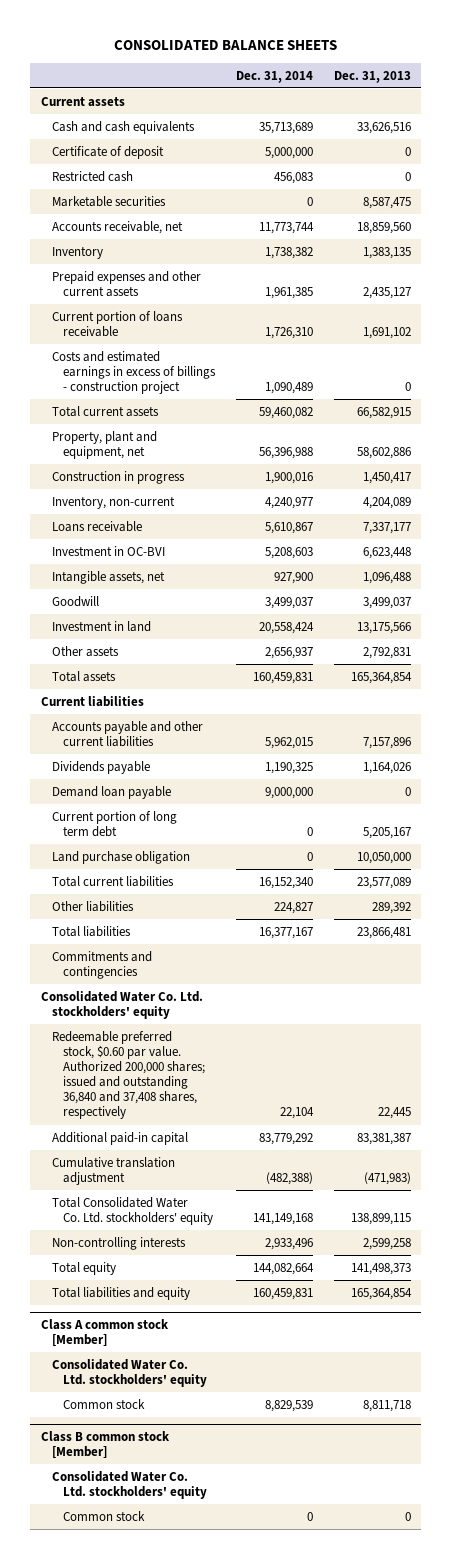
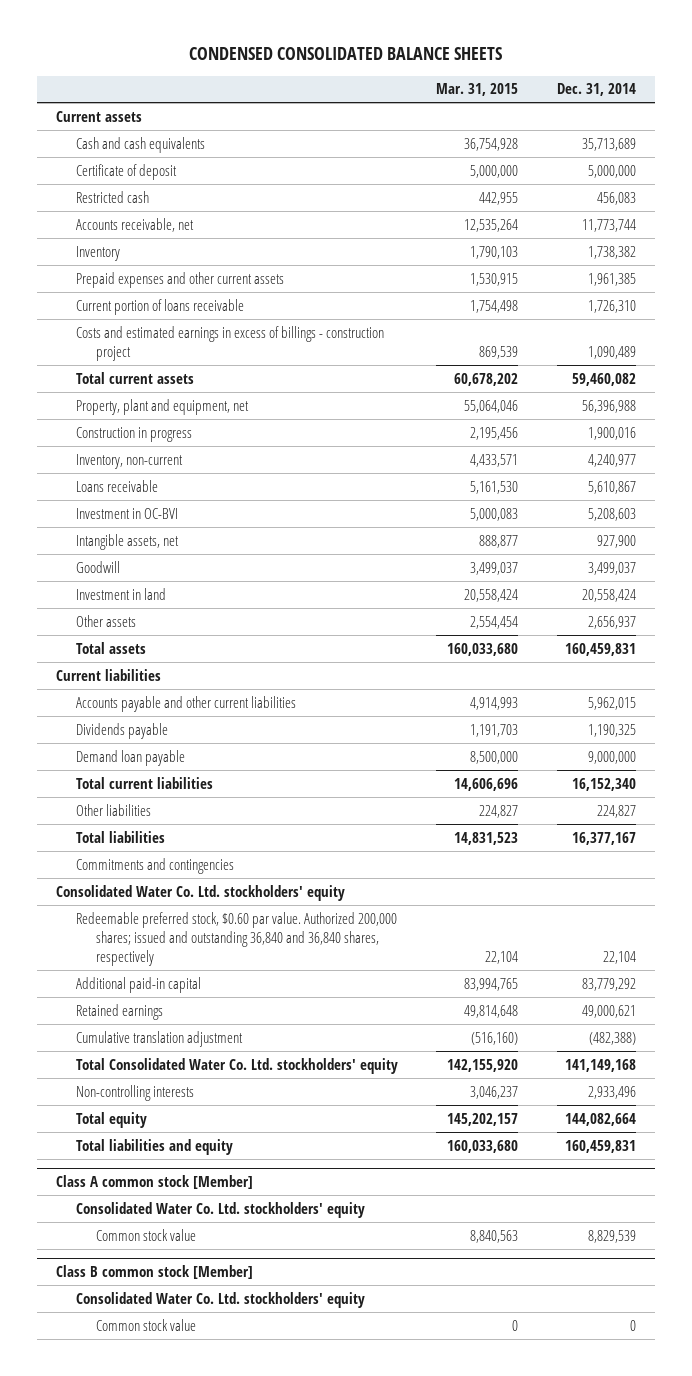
- CONSOLIDATED BALANCE SHEETS
+ CONDENSED CONSOLIDATED BALANCE SHEETS
- | Dec. 31, 2014 | Dec. 31, 2013
+ | Mar. 31, 2015 | Dec. 31, 2014
- Marketable securities | 0 | 8,587,475
- Current portion of long term debt | 0 | 5,205,167
- Land purchase obligation | 0 | 10,050,000
- Redeemable preferred stock, $0.60 par value. Authorized 200,000 shares; issued and outstanding 36,840 and 37,408 shares, respectively | 22,104 | 22,445
+ Redeemable preferred stock, $0.60 par value. Authorized 200,000 shares; issued and outstanding 36,840 and 36,840 shares, respectively | 22,104 | 22,104
+ Retained earnings | 49,814,648 | 49,000,621
@ Class A common stock [Member]
- Common stock | 8,829,539 | 8,811,718
+ Common stock value | 8,840,563 | 8,829,539
@ Class B common stock [Member]
- Common stock | 0 | 0
+ Common stock value | 0 | 0

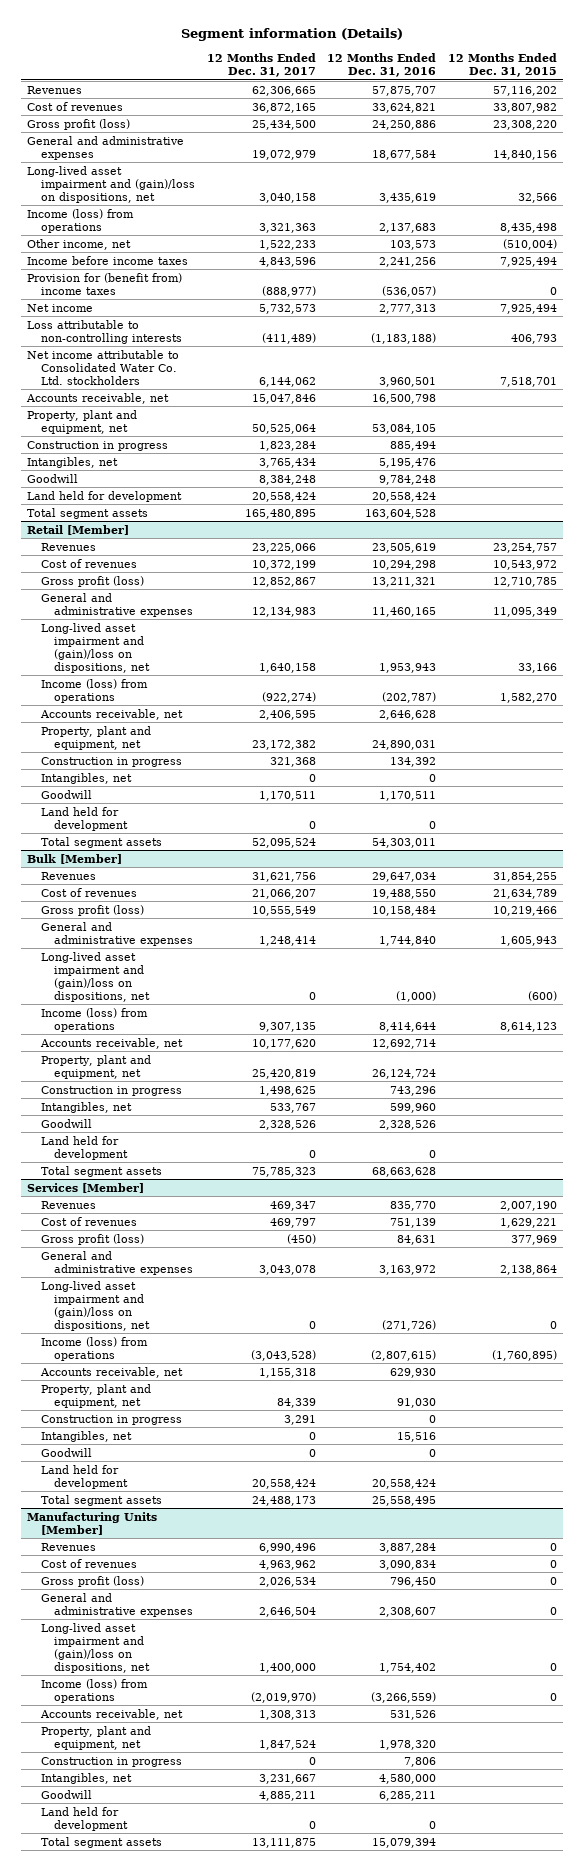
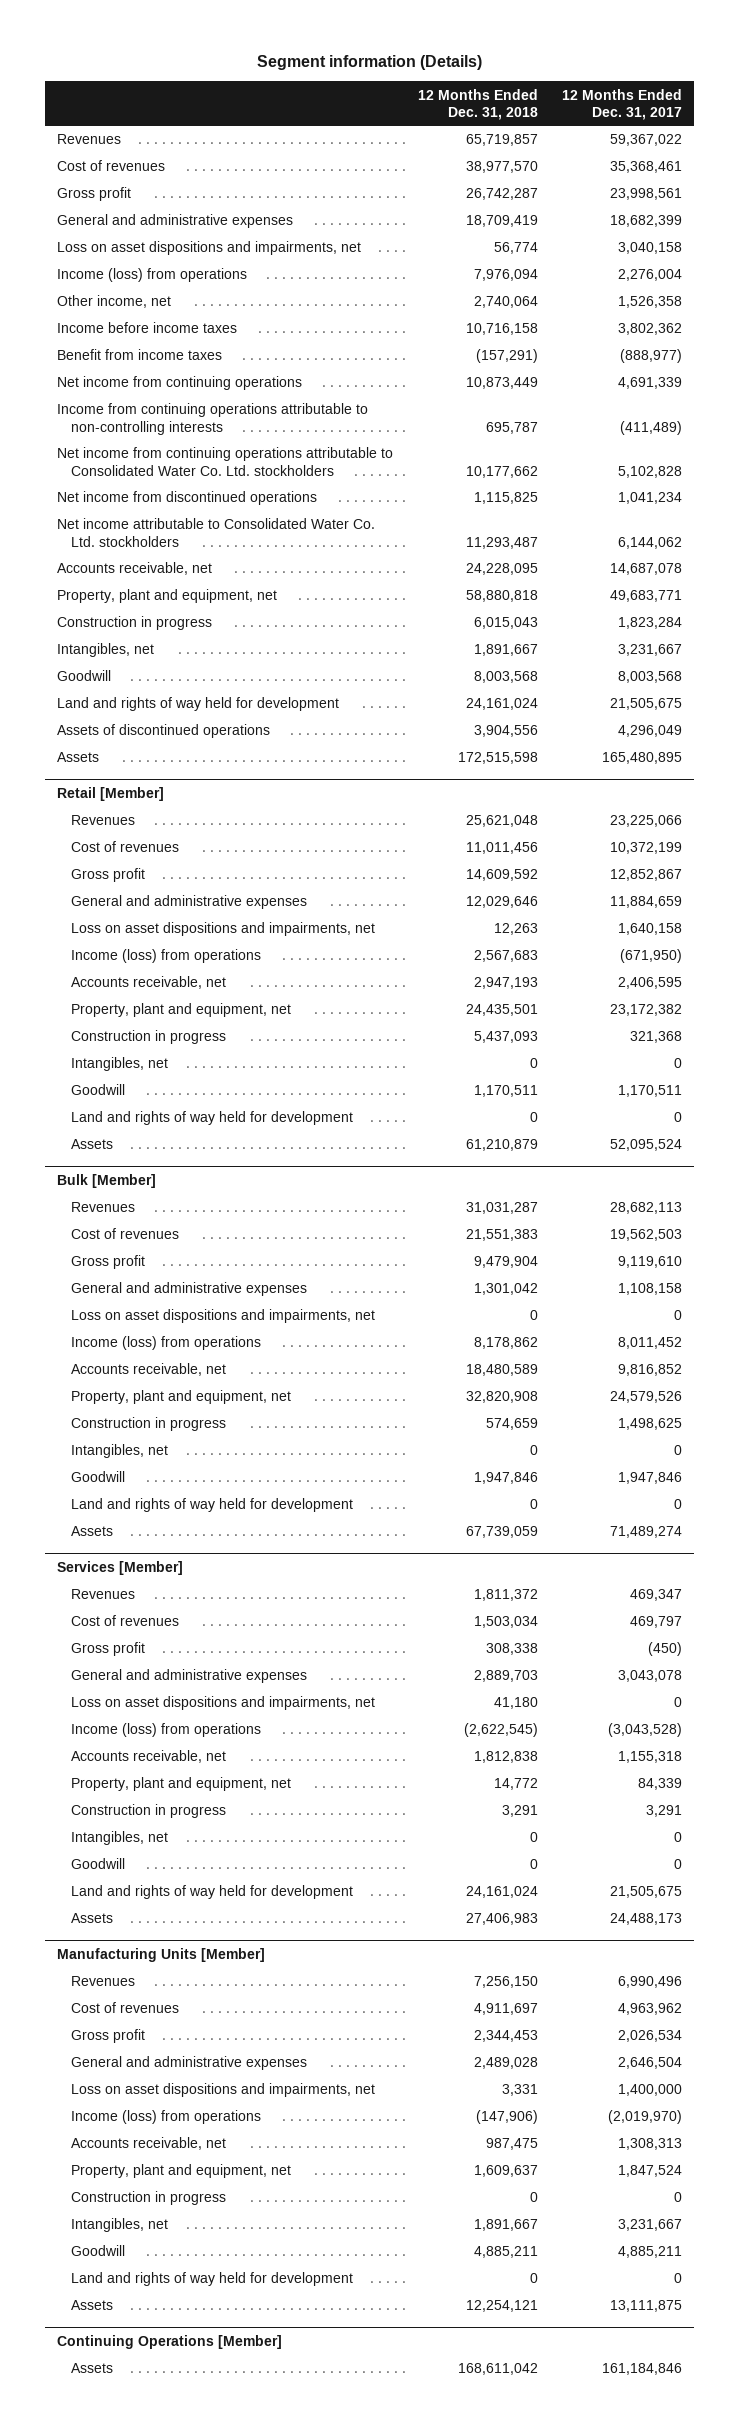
- | 12 Months Ended Dec. 31, 2017 | 12 Months Ended Dec. 31, 2016 | 12 Months Ended Dec. 31, 2015
+ | 12 Months Ended Dec. 31, 2018 | 12 Months Ended Dec. 31, 2017
- Revenues | 62,306,665 | 57,875,707 | 57,116,202
- Cost of revenues | 36,872,165 | 33,624,821 | 33,807,982
- Gross profit (loss) | 25,434,500 | 24,250,886 | 23,308,220
- General and administrative expenses | 19,072,979 | 18,677,584 | 14,840,156
- Long-lived asset impairment and (gain)/loss on dispositions, net | 3,040,158 | 3,435,619 | 32,566
- Income (loss) from operations | 3,321,363 | 2,137,683 | 8,435,498
- Other income, net | 1,522,233 | 103,573 | (510,004)
- Income before income taxes | 4,843,596 | 2,241,256 | 7,925,494
- Provision for (benefit from) income taxes | (888,977) | (536,057) | 0
- Net income | 5,732,573 | 2,777,313 | 7,925,494
- Loss attributable to non-controlling interests | (411,489) | (1,183,188) | 406,793
+ Revenues | 65,719,857 | 59,367,022
+ Cost of revenues | 38,977,570 | 35,368,461
+ Gross profit | 26,742,287 | 23,998,561
+ General and administrative expenses | 18,709,419 | 18,682,399
+ Loss on asset dispositions and impairments, net | 56,774 | 3,040,158
+ Income (loss) from operations | 7,976,094 | 2,276,004
+ Other income, net | 2,740,064 | 1,526,358
+ Income before income taxes | 10,716,158 | 3,802,362
+ Benefit from income taxes | (157,291) | (888,977)
+ Net income from continuing operations | 10,873,449 | 4,691,339
+ Income from continuing operations attributable to non-controlling interests | 695,787 | (411,489)
+ Net income from continuing operations attributable to Consolidated Water Co. Ltd. stockholders | 10,177,662 | 5,102,828
+ Net income from discontinued operations | 1,115,825 | 1,041,234
- Accounts receivable, net | 15,047,846 | 16,500,798 |
- Property, plant and equipment, net | 50,525,064 | 53,084,105 |
+ Accounts receivable, net | 24,228,095 | 14,687,078
+ Property, plant and equipment, net | 58,880,818 | 49,683,771
- Intangibles, net | 3,765,434 | 5,195,476 |
- Goodwill | 8,384,248 | 9,784,248 |
- Land held for development | 20,558,424 | 20,558,424 |
- Total segment assets | 165,480,895 | 163,604,528 |
+ Intangibles, net | 1,891,667 | 3,231,667
+ Goodwill | 8,003,568 | 8,003,568
+ Land and rights of way held for development | 24,161,024 | 21,505,675
+ Assets of discontinued operations | 3,904,556 | 4,296,049
+ Assets | 172,515,598 | 165,480,895
@ Retail [Member]
- Gross profit (loss) | 12,852,867 | 13,211,321 | 12,710,785
- General and administrative expenses | 12,134,983 | 11,460,165 | 11,095,349
- Long-lived asset impairment and (gain)/loss on dispositions, net | 1,640,158 | 1,953,943 | 33,166
- Income (loss) from operations | (922,274) | (202,787) | 1,582,270
+ Gross profit | 14,609,592 | 12,852,867
+ General and administrative expenses | 12,029,646 | 11,884,659
+ Loss on asset dispositions and impairments, net | 12,263 | 1,640,158
+ Income (loss) from operations | 2,567,683 | (671,950)
- Land held for development | 0 | 0 |
- Total segment assets | 52,095,524 | 54,303,011 |
+ Land and rights of way held for development | 0 | 0
+ Assets | 61,210,879 | 52,095,524
@ Bulk [Member]
- Revenues | 31,621,756 | 29,647,034 | 31,854,255
- Cost of revenues | 21,066,207 | 19,488,550 | 21,634,789
- Gross profit (loss) | 10,555,549 | 10,158,484 | 10,219,466
- General and administrative expenses | 1,248,414 | 1,744,840 | 1,605,943
- Long-lived asset impairment and (gain)/loss on dispositions, net | 0 | (1,000) | (600)
- Income (loss) from operations | 9,307,135 | 8,414,644 | 8,614,123
- Accounts receivable, net | 10,177,620 | 12,692,714 |
- Property, plant and equipment, net | 25,420,819 | 26,124,724 |
+ Revenues | 31,031,287 | 28,682,113
+ Cost of revenues | 21,551,383 | 19,562,503
+ Gross profit | 9,479,904 | 9,119,610
+ General and administrative expenses | 1,301,042 | 1,108,158
+ Loss on asset dispositions and impairments, net | 0 | 0
+ Income (loss) from operations | 8,178,862 | 8,011,452
+ Accounts receivable, net | 18,480,589 | 9,816,852
+ Property, plant and equipment, net | 32,820,908 | 24,579,526
- Intangibles, net | 533,767 | 599,960 |
- Goodwill | 2,328,526 | 2,328,526 |
- Land held for development | 0 | 0 |
- Total segment assets | 75,785,323 | 68,663,628 |
+ Intangibles, net | 0 | 0
+ Goodwill | 1,947,846 | 1,947,846
+ Land and rights of way held for development | 0 | 0
+ Assets | 67,739,059 | 71,489,274
@ Services [Member]
- Gross profit (loss) | (450) | 84,631 | 377,969
+ Gross profit | 308,338 | (450)
- Long-lived asset impairment and (gain)/loss on dispositions, net | 0 | (271,726) | 0
+ Loss on asset dispositions and impairments, net | 41,180 | 0
- Land held for development | 20,558,424 | 20,558,424 |
- Total segment assets | 24,488,173 | 25,558,495 |
+ Land and rights of way held for development | 24,161,024 | 21,505,675
+ Assets | 27,406,983 | 24,488,173
@ Manufacturing Units [Member]
- Gross profit (loss) | 2,026,534 | 796,450 | 0
+ Gross profit | 2,344,453 | 2,026,534
- Long-lived asset impairment and (gain)/loss on dispositions, net | 1,400,000 | 1,754,402 | 0
+ Loss on asset dispositions and impairments, net | 3,331 | 1,400,000
- Land held for development | 0 | 0 |
- Total segment assets | 13,111,875 | 15,079,394 |
+ Land and rights of way held for development | 0 | 0
+ Assets | 12,254,121 | 13,111,875
+ Continuing Operations [Member]
+ Assets | 168,611,042 | 161,184,846

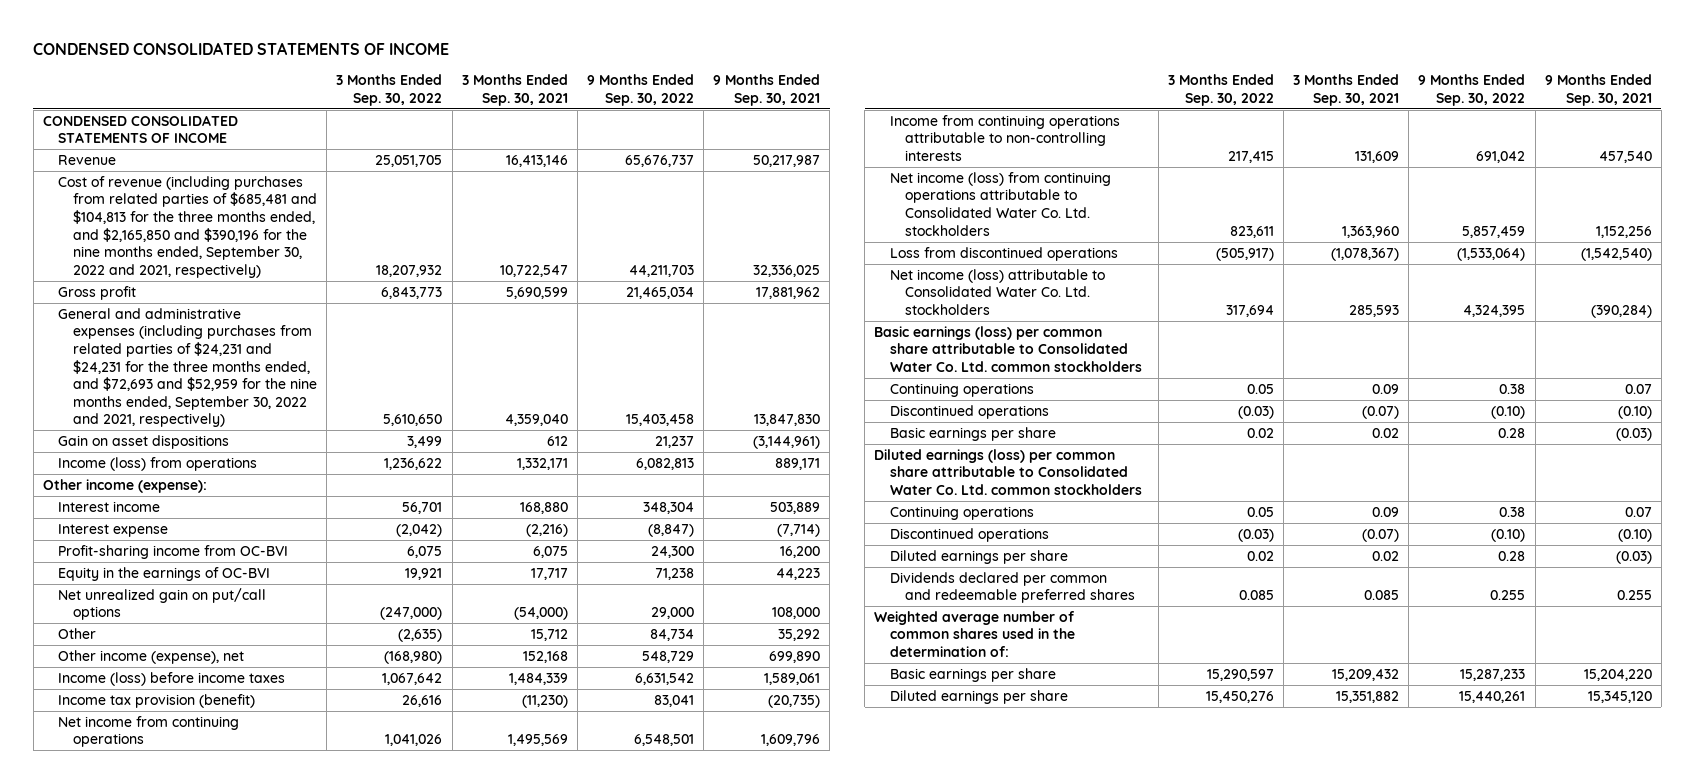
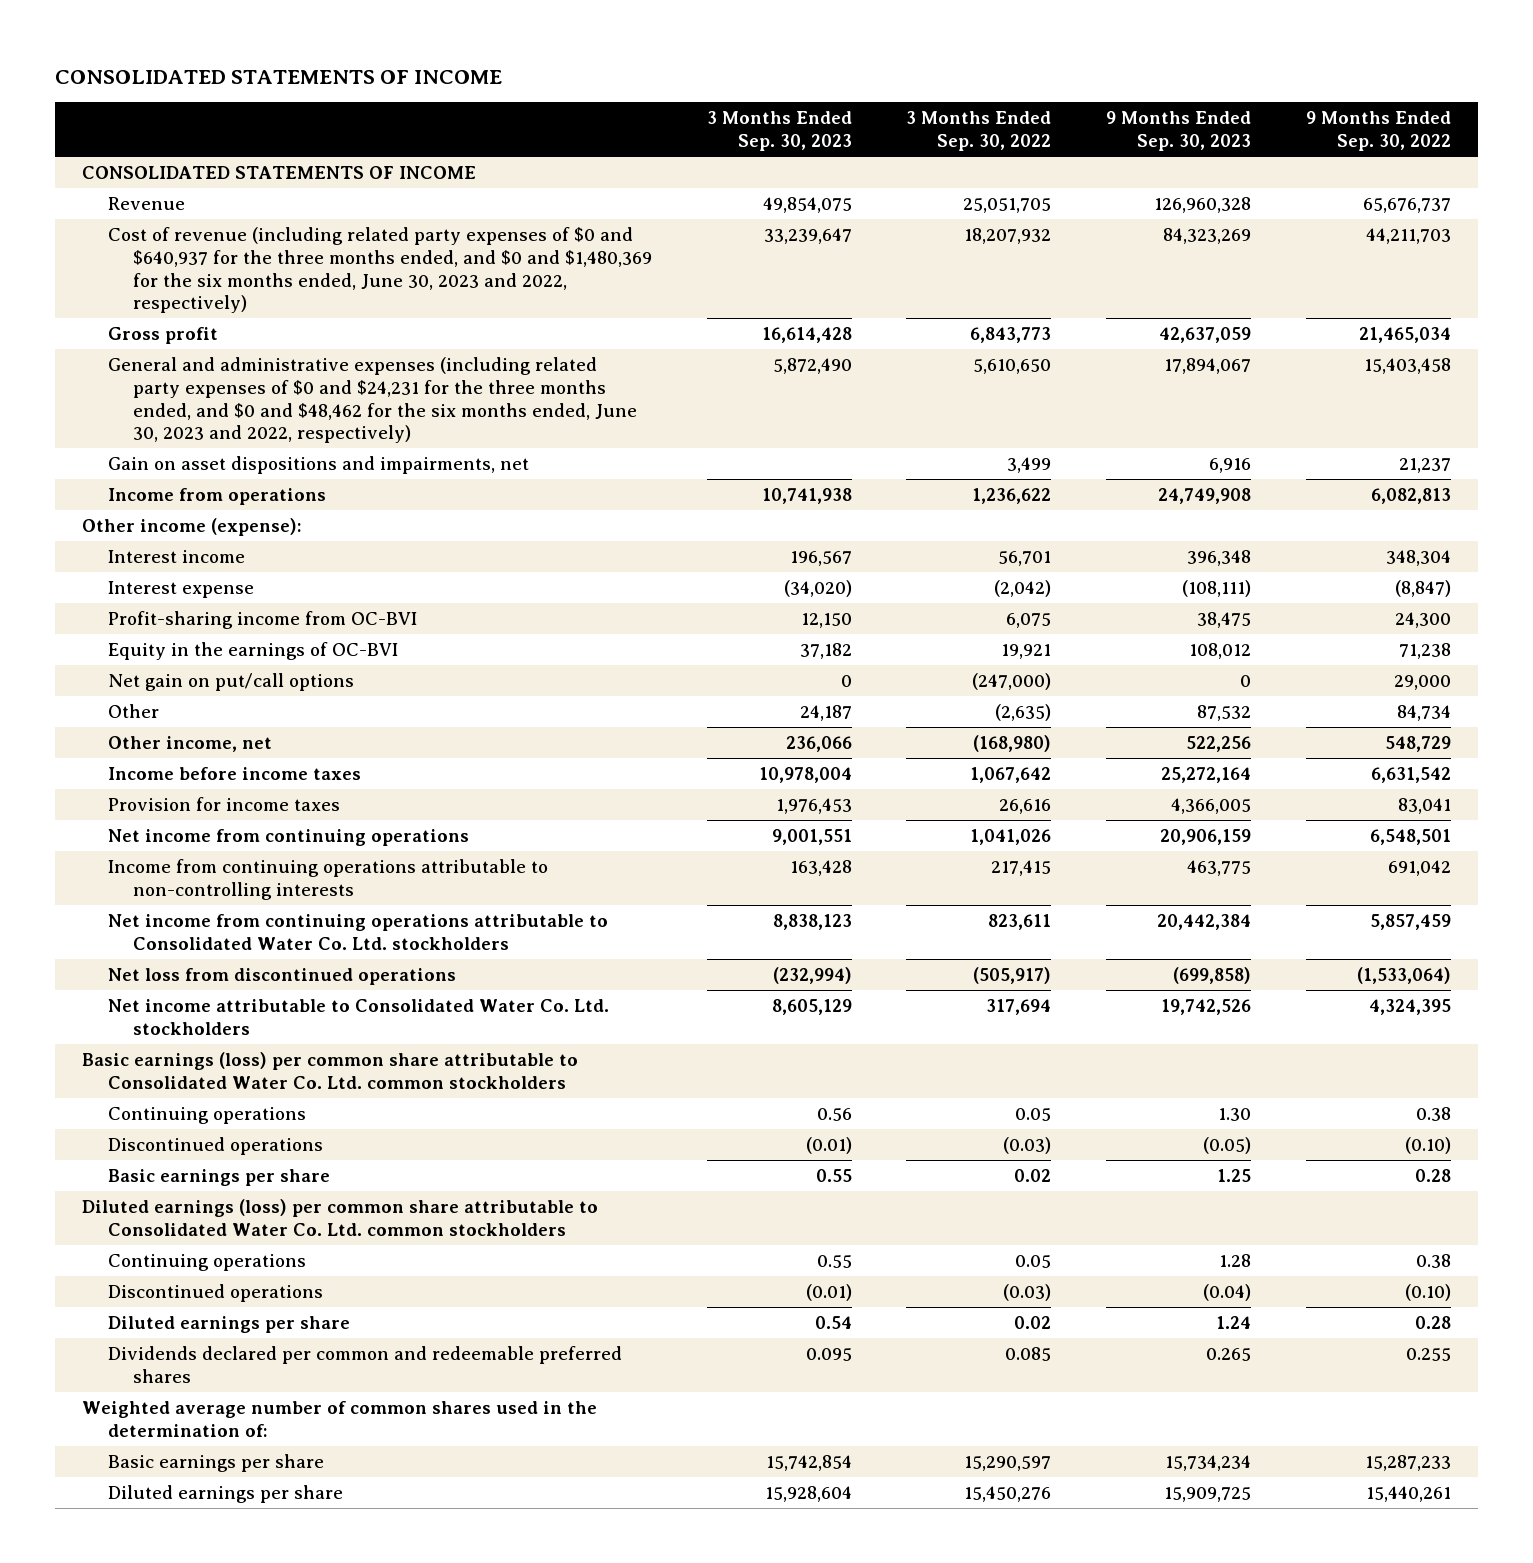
- CONDENSED CONSOLIDATED STATEMENTS OF INCOME
+ CONSOLIDATED STATEMENTS OF INCOME
- | 3 Months Ended Sep. 30, 2022 | 3 Months Ended Sep. 30, 2021 | 9 Months Ended Sep. 30, 2022 | 9 Months Ended Sep. 30, 2021
+ | 3 Months Ended Sep. 30, 2023 | 3 Months Ended Sep. 30, 2022 | 9 Months Ended Sep. 30, 2023 | 9 Months Ended Sep. 30, 2022
- CONDENSED CONSOLIDATED STATEMENTS OF INCOME
+ CONSOLIDATED STATEMENTS OF INCOME
- Cost of revenue (including purchases from related parties of $685,481 and $104,813 for the three months ended, and $2,165,850 and $390,196 for the nine months ended, September 30, 2022 and 2021, respectively) | 18,207,932 | 10,722,547 | 44,211,703 | 32,336,025
+ Cost of revenue (including related party expenses of $0 and $640,937 for the three months ended, and $0 and $1,480,369 for the six months ended, June 30, 2023 and 2022, respectively) | 33,239,647 | 18,207,932 | 84,323,269 | 44,211,703
- General and administrative expenses (including purchases from related parties of $24,231 and $24,231 for the three months ended, and $72,693 and $52,959 for the nine months ended, September 30, 2022 and 2021, respectively) | 5,610,650 | 4,359,040 | 15,403,458 | 13,847,830
- Gain on asset dispositions | 3,499 | 612 | 21,237 | (3,144,961)
- Income (loss) from operations | 1,236,622 | 1,332,171 | 6,082,813 | 889,171
+ General and administrative expenses (including related party expenses of $0 and $24,231 for the three months ended, and $0 and $48,462 for the six months ended, June 30, 2023 and 2022, respectively) | 5,872,490 | 5,610,650 | 17,894,067 | 15,403,458
+ Gain on asset dispositions and impairments, net | | 3,499 | 6,916 | 21,237
+ Income from operations | 10,741,938 | 1,236,622 | 24,749,908 | 6,082,813
- Net unrealized gain on put/call options | (247,000) | (54,000) | 29,000 | 108,000
+ Net gain on put/call options | 0 | (247,000) | 0 | 29,000
- Other income (expense), net | (168,980) | 152,168 | 548,729 | 699,890
- Income (loss) before income taxes | 1,067,642 | 1,484,339 | 6,631,542 | 1,589,061
- Income tax provision (benefit) | 26,616 | (11,230) | 83,041 | (20,735)
+ Other income, net | 236,066 | (168,980) | 522,256 | 548,729
+ Income before income taxes | 10,978,004 | 1,067,642 | 25,272,164 | 6,631,542
+ Provision for income taxes | 1,976,453 | 26,616 | 4,366,005 | 83,041
- Net income (loss) from continuing operations attributable to Consolidated Water Co. Ltd. stockholders | 823,611 | 1,363,960 | 5,857,459 | 1,152,256
- Loss from discontinued operations | (505,917) | (1,078,367) | (1,533,064) | (1,542,540)
- Net income (loss) attributable to Consolidated Water Co. Ltd. stockholders | 317,694 | 285,593 | 4,324,395 | (390,284)
+ Net income from continuing operations attributable to Consolidated Water Co. Ltd. stockholders | 8,838,123 | 823,611 | 20,442,384 | 5,857,459
+ Net loss from discontinued operations | (232,994) | (505,917) | (699,858) | (1,533,064)
+ Net income attributable to Consolidated Water Co. Ltd. stockholders | 8,605,129 | 317,694 | 19,742,526 | 4,324,395

